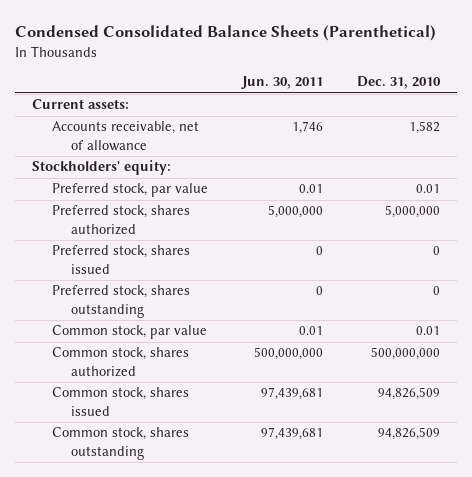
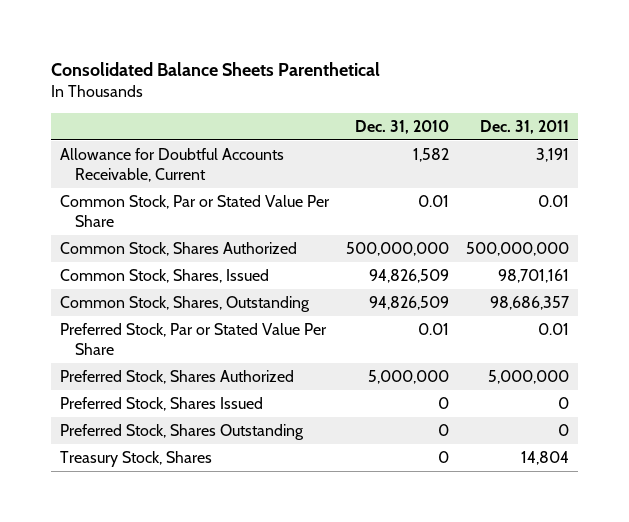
- Condensed Consolidated Balance Sheets (Parenthetical)
+ Consolidated Balance Sheets Parenthetical
- | Jun. 30, 2011 | Dec. 31, 2010
+ | Dec. 31, 2010 | Dec. 31, 2011
- Current assets:
- Accounts receivable, net of allowance | 1,746 | 1,582
- Stockholders' equity:
- Preferred stock, par value | 0.01 | 0.01
- Preferred stock, shares authorized | 5,000,000 | 5,000,000
- Preferred stock, shares issued | 0 | 0
- Preferred stock, shares outstanding | 0 | 0
- Common stock, par value | 0.01 | 0.01
- Common stock, shares authorized | 500,000,000 | 500,000,000
- Common stock, shares issued | 97,439,681 | 94,826,509
- Common stock, shares outstanding | 97,439,681 | 94,826,509
+ Allowance for Doubtful Accounts Receivable, Current | 1,582 | 3,191
+ Common Stock, Par or Stated Value Per Share | 0.01 | 0.01
+ Common Stock, Shares Authorized | 500,000,000 | 500,000,000
+ Common Stock, Shares, Issued | 94,826,509 | 98,701,161
+ Common Stock, Shares, Outstanding | 94,826,509 | 98,686,357
+ Preferred Stock, Par or Stated Value Per Share | 0.01 | 0.01
+ Preferred Stock, Shares Authorized | 5,000,000 | 5,000,000
+ Preferred Stock, Shares Issued | 0 | 0
+ Preferred Stock, Shares Outstanding | 0 | 0
+ Treasury Stock, Shares | 0 | 14,804

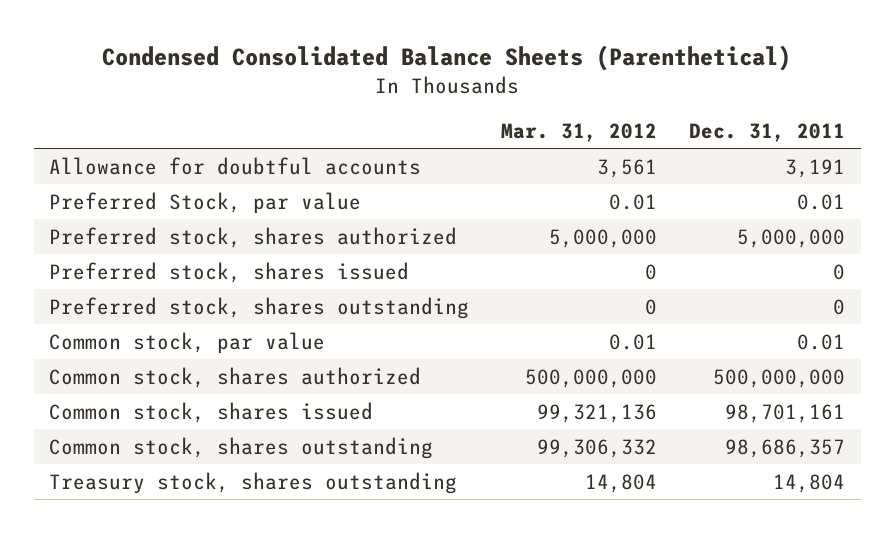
- Consolidated Balance Sheets Parenthetical
+ Condensed Consolidated Balance Sheets (Parenthetical)
- | Dec. 31, 2010 | Dec. 31, 2011
+ | Mar. 31, 2012 | Dec. 31, 2011
- Allowance for Doubtful Accounts Receivable, Current | 1,582 | 3,191
- Common Stock, Par or Stated Value Per Share | 0.01 | 0.01
- Common Stock, Shares Authorized | 500,000,000 | 500,000,000
- Common Stock, Shares, Issued | 94,826,509 | 98,701,161
- Common Stock, Shares, Outstanding | 94,826,509 | 98,686,357
- Preferred Stock, Par or Stated Value Per Share | 0.01 | 0.01
- Preferred Stock, Shares Authorized | 5,000,000 | 5,000,000
- Preferred Stock, Shares Issued | 0 | 0
- Preferred Stock, Shares Outstanding | 0 | 0
- Treasury Stock, Shares | 0 | 14,804
+ Allowance for doubtful accounts | 3,561 | 3,191
+ Preferred Stock, par value | 0.01 | 0.01
+ Preferred stock, shares authorized | 5,000,000 | 5,000,000
+ Preferred stock, shares issued | 0 | 0
+ Preferred stock, shares outstanding | 0 | 0
+ Common stock, par value | 0.01 | 0.01
+ Common stock, shares authorized | 500,000,000 | 500,000,000
+ Common stock, shares issued | 99,321,136 | 98,701,161
+ Common stock, shares outstanding | 99,306,332 | 98,686,357
+ Treasury stock, shares outstanding | 14,804 | 14,804

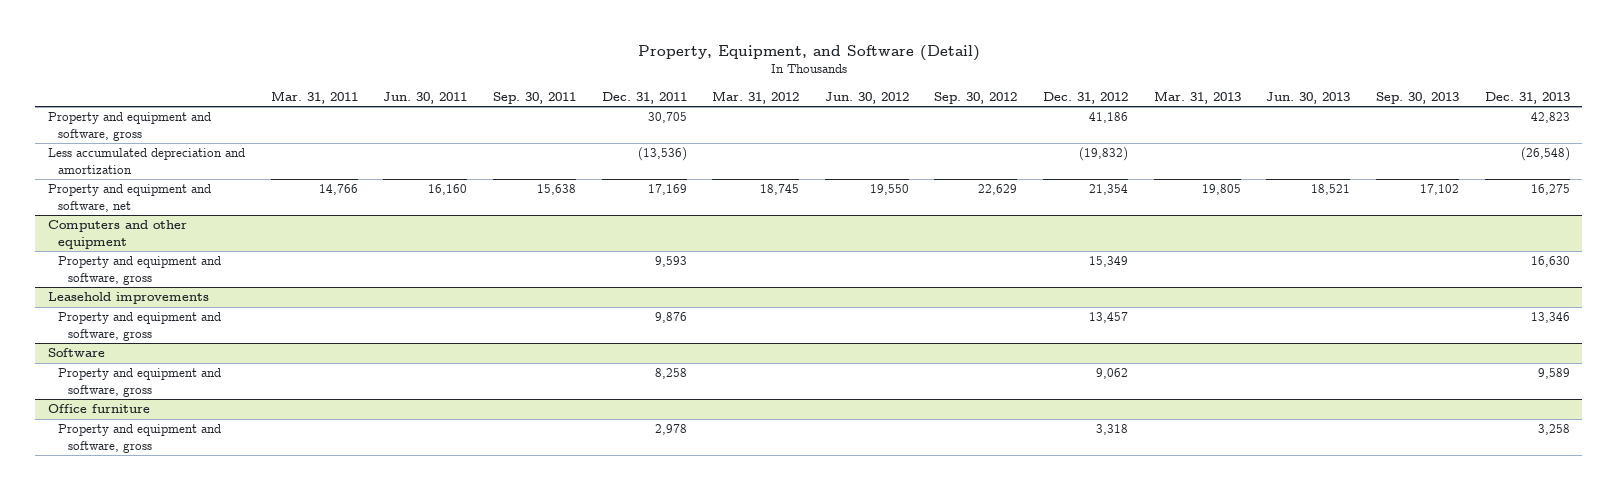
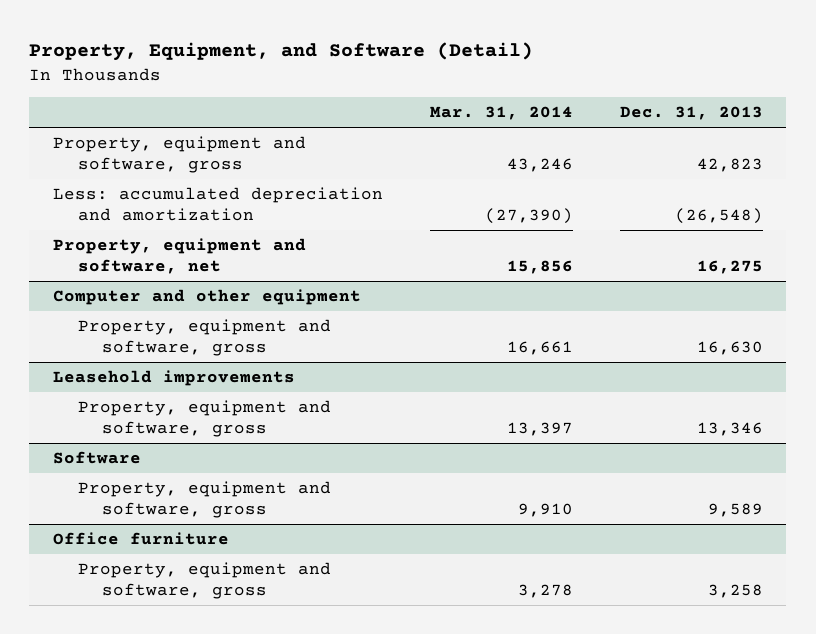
- | Mar. 31, 2011 | Jun. 30, 2011 | Sep. 30, 2011 | Dec. 31, 2011 | Mar. 31, 2012 | Jun. 30, 2012 | Sep. 30, 2012 | Dec. 31, 2012 | Mar. 31, 2013 | Jun. 30, 2013 | Sep. 30, 2013 | Dec. 31, 2013
+ | Mar. 31, 2014 | Dec. 31, 2013
- Property and equipment and software, gross | | | | 30,705 | | | | 41,186 | | | | 42,823
- Less accumulated depreciation and amortization | | | | (13,536) | | | | (19,832) | | | | (26,548)
- Property and equipment and software, net | 14,766 | 16,160 | 15,638 | 17,169 | 18,745 | 19,550 | 22,629 | 21,354 | 19,805 | 18,521 | 17,102 | 16,275
- Computers and other equipment
- Property and equipment and software, gross | | | | 9,593 | | | | 15,349 | | | | 16,630
+ Property, equipment and software, gross | 43,246 | 42,823
+ Less: accumulated depreciation and amortization | (27,390) | (26,548)
+ Property, equipment and software, net | 15,856 | 16,275
+ Computer and other equipment
+ Property, equipment and software, gross | 16,661 | 16,630
@ Leasehold improvements
- Property and equipment and software, gross | | | | 9,876 | | | | 13,457 | | | | 13,346
+ Property, equipment and software, gross | 13,397 | 13,346
@ Software
- Property and equipment and software, gross | | | | 8,258 | | | | 9,062 | | | | 9,589
+ Property, equipment and software, gross | 9,910 | 9,589
@ Office furniture
- Property and equipment and software, gross | | | | 2,978 | | | | 3,318 | | | | 3,258
+ Property, equipment and software, gross | 3,278 | 3,258

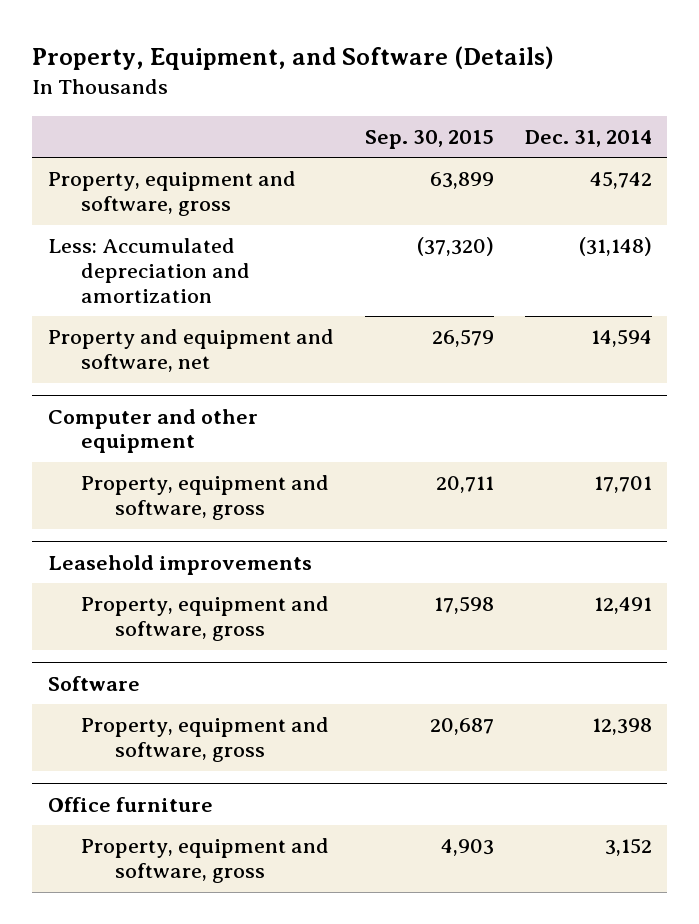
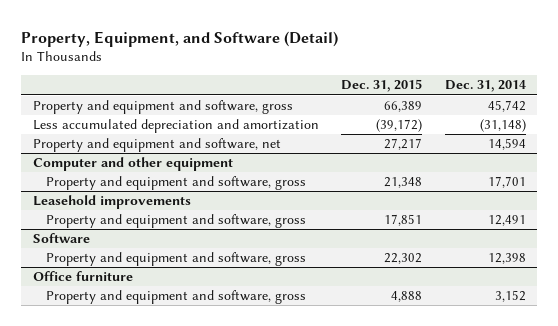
- Property, Equipment, and Software (Details)
+ Property, Equipment, and Software (Detail)
- | Sep. 30, 2015 | Dec. 31, 2014
+ | Dec. 31, 2015 | Dec. 31, 2014
- Property, equipment and software, gross | 63,899 | 45,742
- Less: Accumulated depreciation and amortization | (37,320) | (31,148)
+ Property and equipment and software, gross | 66,389 | 45,742
+ Less accumulated depreciation and amortization | (39,172) | (31,148)
@ Computer and other equipment
- Property, equipment and software, gross | 20,711 | 17,701
+ Property and equipment and software, gross | 21,348 | 17,701
@ Leasehold improvements
- Property, equipment and software, gross | 17,598 | 12,491
+ Property and equipment and software, gross | 17,851 | 12,491
@ Software
- Property, equipment and software, gross | 20,687 | 12,398
+ Property and equipment and software, gross | 22,302 | 12,398
@ Office furniture
- Property, equipment and software, gross | 4,903 | 3,152
+ Property and equipment and software, gross | 4,888 | 3,152

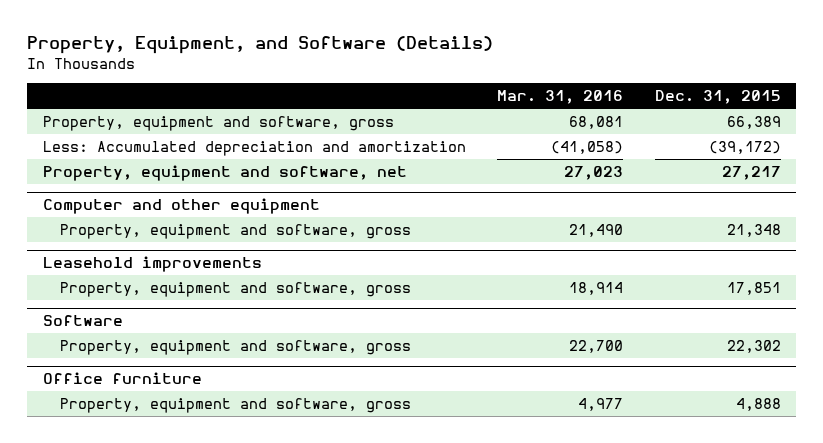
- Property, Equipment, and Software (Detail)
+ Property, Equipment, and Software (Details)
- | Dec. 31, 2015 | Dec. 31, 2014
+ | Mar. 31, 2016 | Dec. 31, 2015
- Property and equipment and software, gross | 66,389 | 45,742
- Less accumulated depreciation and amortization | (39,172) | (31,148)
- Property and equipment and software, net | 27,217 | 14,594
+ Property, equipment and software, gross | 68,081 | 66,389
+ Less: Accumulated depreciation and amortization | (41,058) | (39,172)
+ Property, equipment and software, net | 27,023 | 27,217
@ Computer and other equipment
- Property and equipment and software, gross | 21,348 | 17,701
+ Property, equipment and software, gross | 21,490 | 21,348
@ Leasehold improvements
- Property and equipment and software, gross | 17,851 | 12,491
+ Property, equipment and software, gross | 18,914 | 17,851
@ Software
- Property and equipment and software, gross | 22,302 | 12,398
+ Property, equipment and software, gross | 22,700 | 22,302
@ Office furniture
- Property and equipment and software, gross | 4,888 | 3,152
+ Property, equipment and software, gross | 4,977 | 4,888

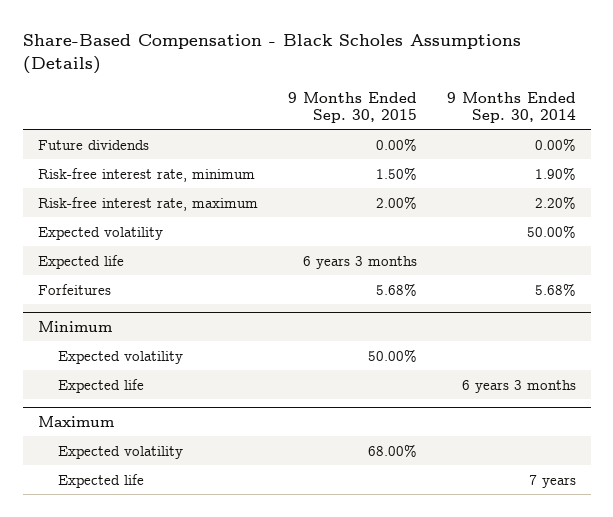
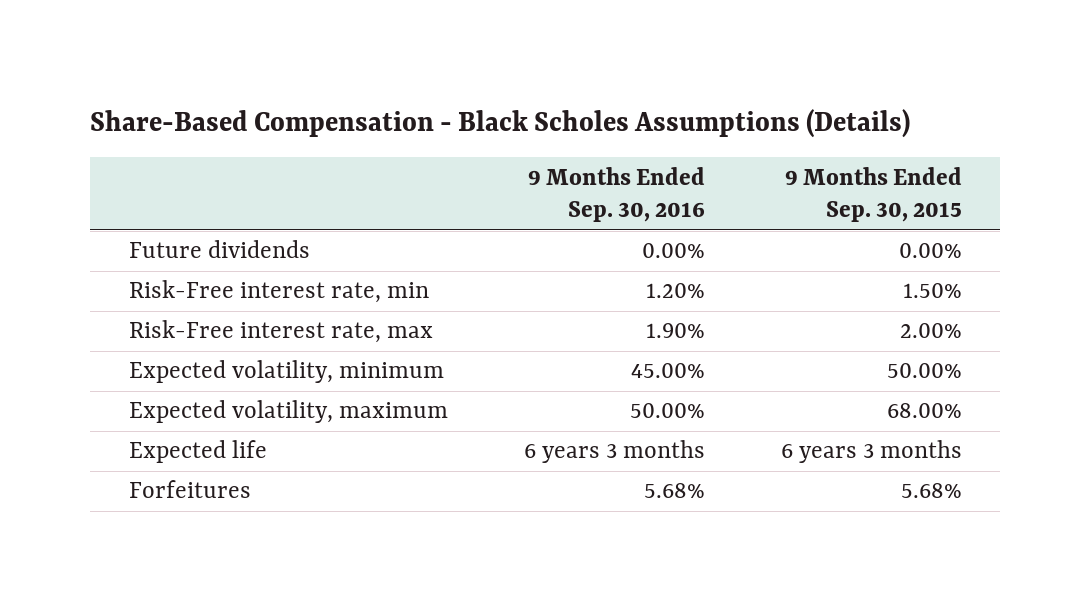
- | 9 Months Ended Sep. 30, 2015 | 9 Months Ended Sep. 30, 2014
+ | 9 Months Ended Sep. 30, 2016 | 9 Months Ended Sep. 30, 2015
- Risk-free interest rate, minimum | 1.50% | 1.90%
- Risk-free interest rate, maximum | 2.00% | 2.20%
- Expected volatility | | 50.00%
+ Risk-Free interest rate, min | 1.20% | 1.50%
+ Risk-Free interest rate, max | 1.90% | 2.00%
+ Expected volatility, minimum | 45.00% | 50.00%
+ Expected volatility, maximum | 50.00% | 68.00%
- Minimum
- Expected volatility | 50.00% |
- Expected life | | 6 years 3 months
- Maximum
- Expected volatility | 68.00% |
- Expected life | | 7 years

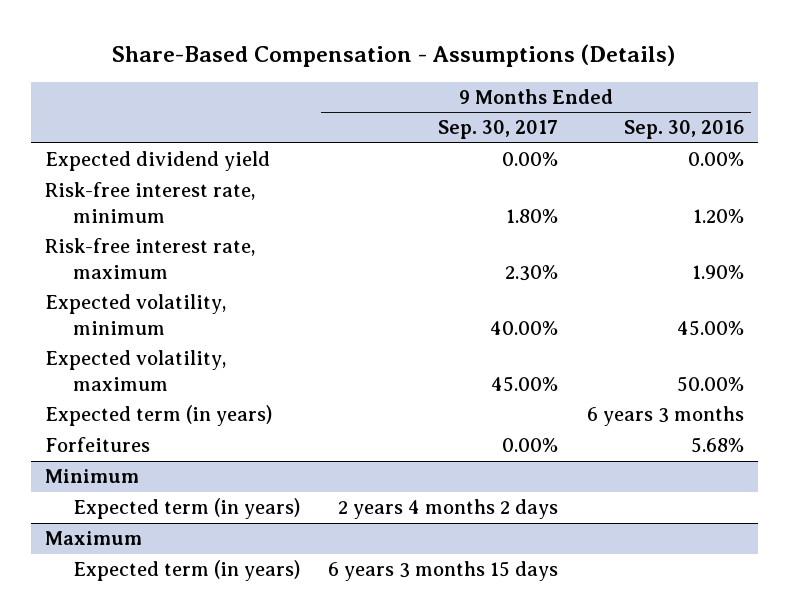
- Share-Based Compensation - Black Scholes Assumptions (Details)
+ Share-Based Compensation - Assumptions (Details)
- | 9 Months Ended Sep. 30, 2016 | 9 Months Ended Sep. 30, 2015
+ | 9 Months Ended Sep. 30, 2017 | 9 Months Ended Sep. 30, 2016
- Future dividends | 0.00% | 0.00%
- Risk-Free interest rate, min | 1.20% | 1.50%
- Risk-Free interest rate, max | 1.90% | 2.00%
+ Expected dividend yield | 0.00% | 0.00%
+ Risk-free interest rate, minimum | 1.80% | 1.20%
+ Risk-free interest rate, maximum | 2.30% | 1.90%
- Expected life | 6 years 3 months | 6 years 3 months
+ Expected term (in years) | | 6 years 3 months
+ Minimum
+ Expected term (in years) | 2 years 4 months 2 days |
+ Maximum
+ Expected term (in years) | 6 years 3 months 15 days |

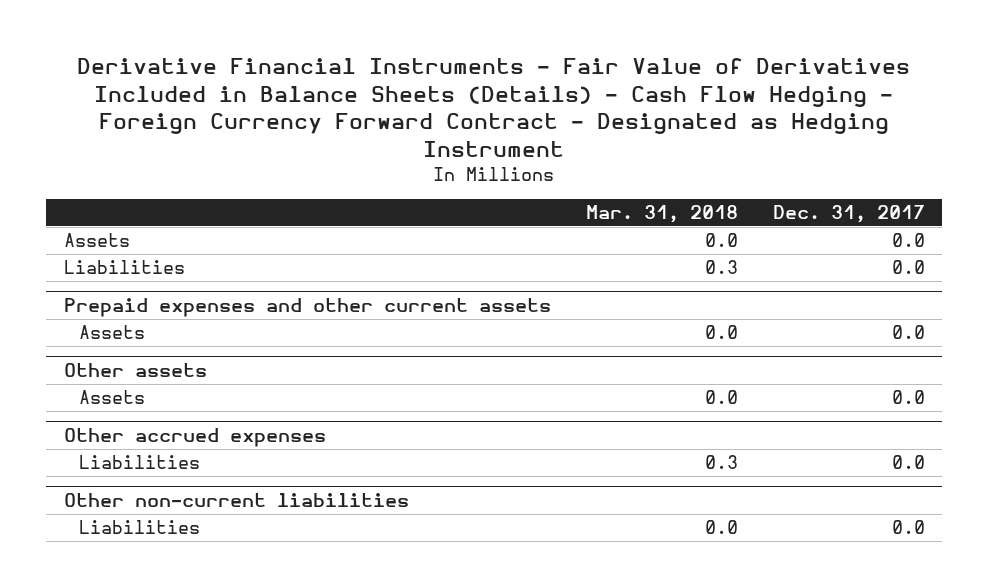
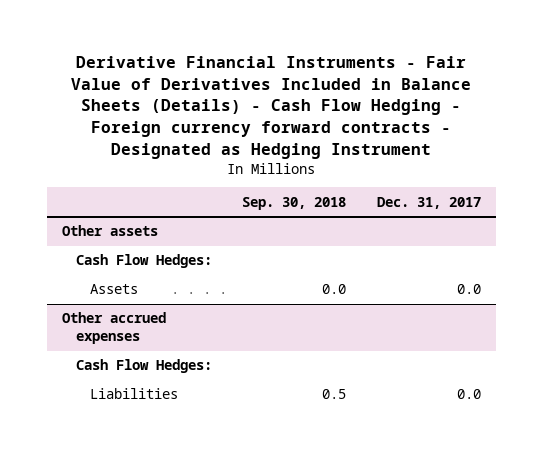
- Derivative Financial Instruments - Fair Value of Derivatives Included in Balance Sheets (Details) - Cash Flow Hedging - Foreign Currency Forward Contract - Designated as Hedging Instrument
+ Derivative Financial Instruments - Fair Value of Derivatives Included in Balance Sheets (Details) - Cash Flow Hedging - Foreign currency forward contracts - Designated as Hedging Instrument
- | Mar. 31, 2018 | Dec. 31, 2017
+ | Sep. 30, 2018 | Dec. 31, 2017
- Assets | 0.0 | 0.0
- Liabilities | 0.3 | 0.0
- Prepaid expenses and other current assets
- Assets | 0.0 | 0.0
@ Other assets
+ Cash Flow Hedges:
@ Other accrued expenses
- Liabilities | 0.3 | 0.0
- Other non-current liabilities
@ Other accrued expenses
+ Cash Flow Hedges:

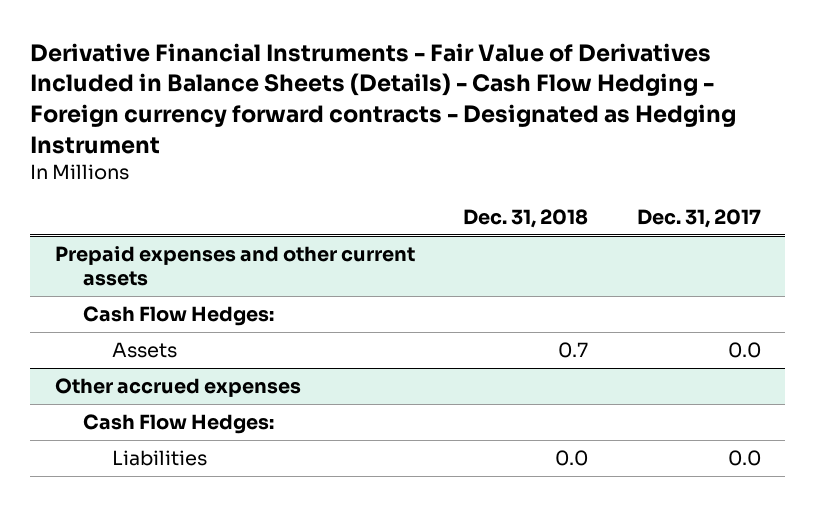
- | Sep. 30, 2018 | Dec. 31, 2017
+ | Dec. 31, 2018 | Dec. 31, 2017
- Other assets
+ Prepaid expenses and other current assets

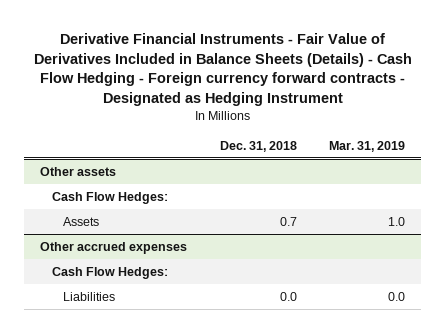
- | Dec. 31, 2018 | Dec. 31, 2017
+ | Dec. 31, 2018 | Mar. 31, 2019
- Prepaid expenses and other current assets
+ Other assets

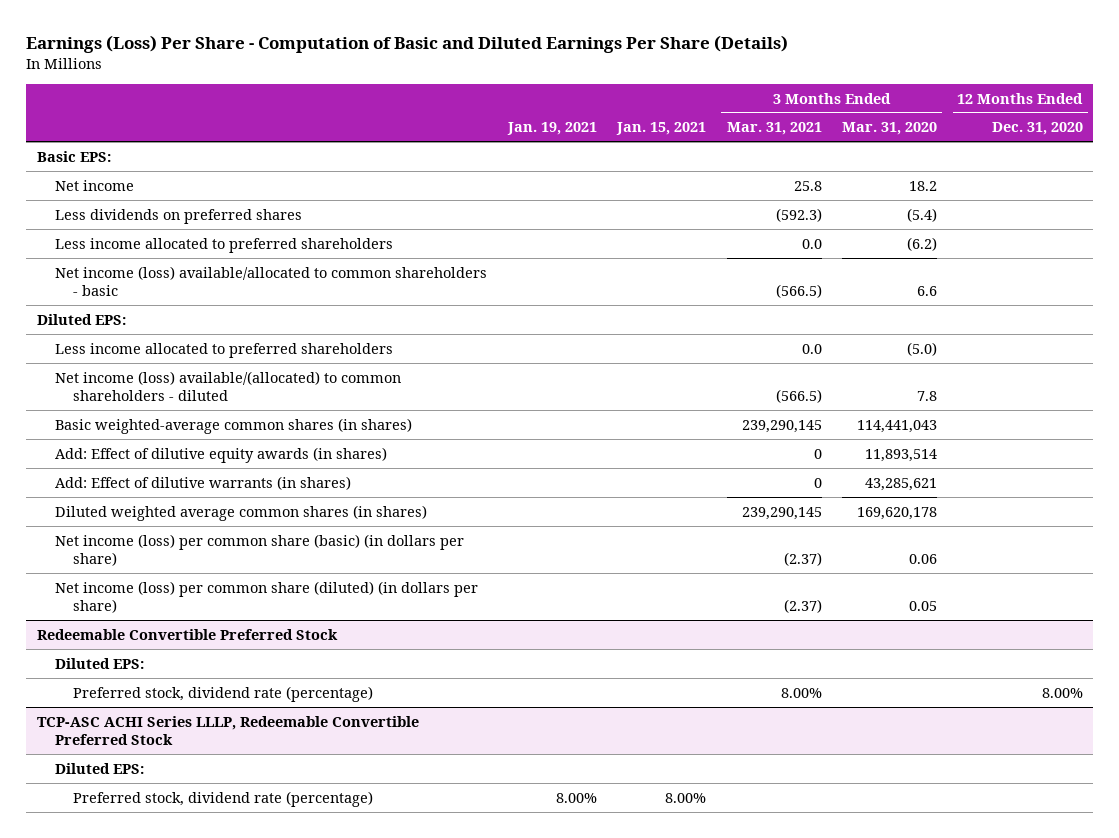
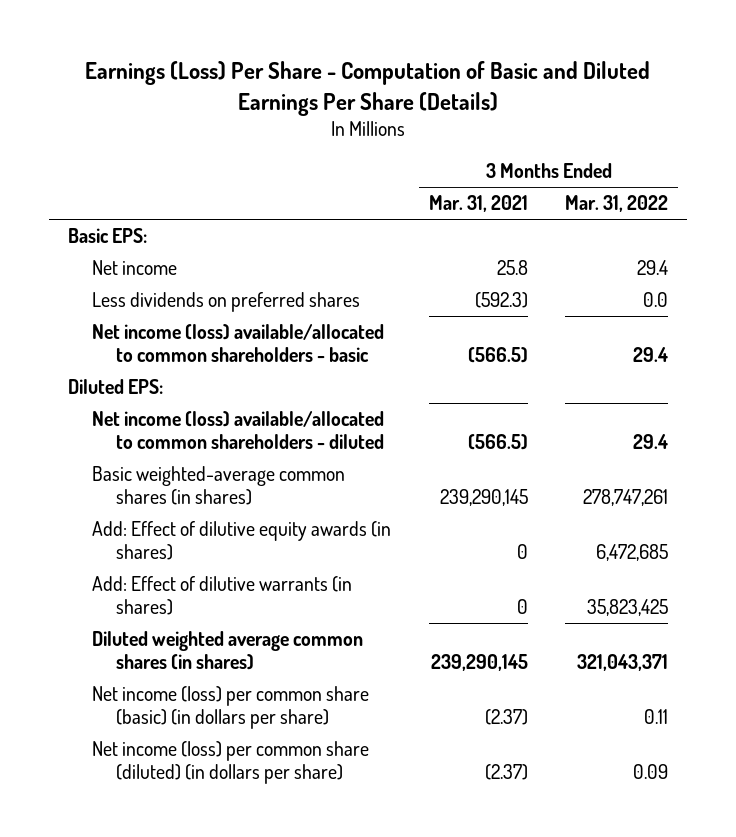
- | Jan. 19, 2021 | Jan. 15, 2021 | 3 Months Ended Mar. 31, 2021 | 3 Months Ended Mar. 31, 2020 | 12 Months Ended Dec. 31, 2020
+ | 3 Months Ended Mar. 31, 2021 | 3 Months Ended Mar. 31, 2022
- Less income allocated to preferred shareholders | | | 0.0 | (6.2) |
- Less income allocated to preferred shareholders | | | 0.0 | (5.0) |
- Net income (loss) available/(allocated) to common shareholders - diluted | | | (566.5) | 7.8 |
+ Net income (loss) available/allocated to common shareholders - diluted | (566.5) | 29.4
- Redeemable Convertible Preferred Stock
- Diluted EPS:
- Preferred stock, dividend rate (percentage) | | | 8.00% | | 8.00%
- TCP-ASC ACHI Series LLLP, Redeemable Convertible Preferred Stock
- Diluted EPS:
- Preferred stock, dividend rate (percentage) | 8.00% | 8.00% | | |

